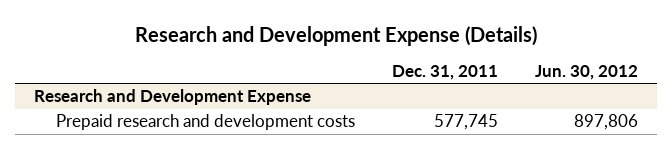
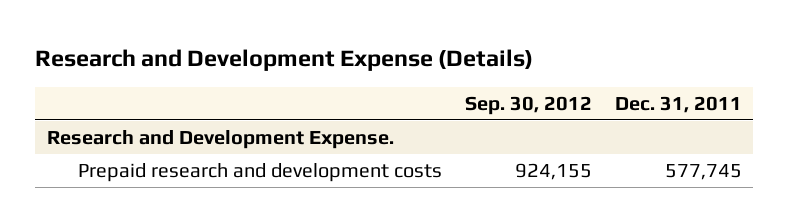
- | Dec. 31, 2011 | Jun. 30, 2012
+ | Sep. 30, 2012 | Dec. 31, 2011
- Research and Development Expense
+ Research and Development Expense.

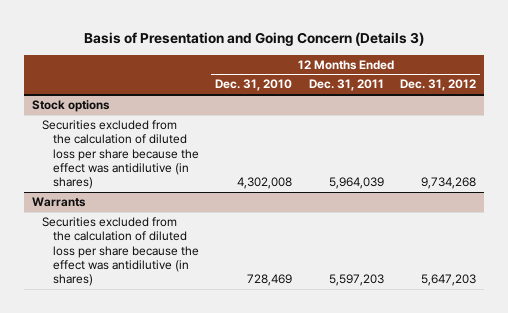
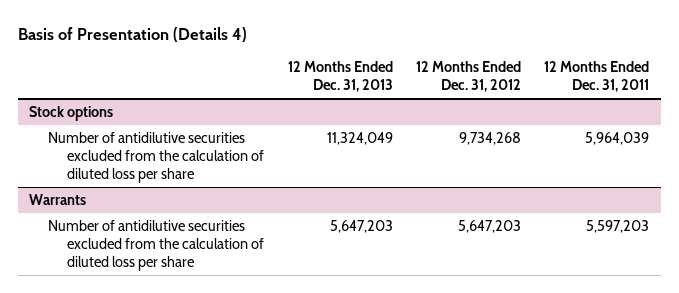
- Basis of Presentation and Going Concern (Details 3)
+ Basis of Presentation (Details 4)
- | 12 Months Ended Dec. 31, 2010 | 12 Months Ended Dec. 31, 2011 | 12 Months Ended Dec. 31, 2012
+ | 12 Months Ended Dec. 31, 2013 | 12 Months Ended Dec. 31, 2012 | 12 Months Ended Dec. 31, 2011
@ Stock options
- Securities excluded from the calculation of diluted loss per share because the effect was antidilutive (in shares) | 4,302,008 | 5,964,039 | 9,734,268
+ Number of antidilutive securities excluded from the calculation of diluted loss per share | 11,324,049 | 9,734,268 | 5,964,039
@ Warrants
- Securities excluded from the calculation of diluted loss per share because the effect was antidilutive (in shares) | 728,469 | 5,597,203 | 5,647,203
+ Number of antidilutive securities excluded from the calculation of diluted loss per share | 5,647,203 | 5,647,203 | 5,597,203

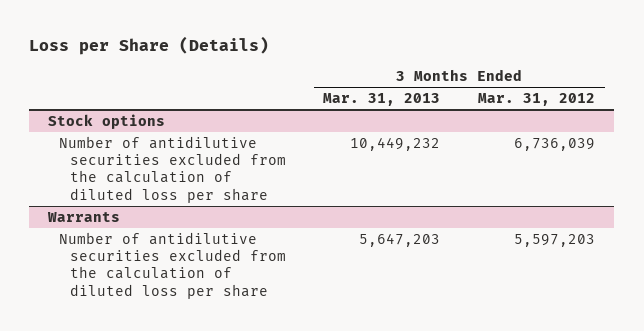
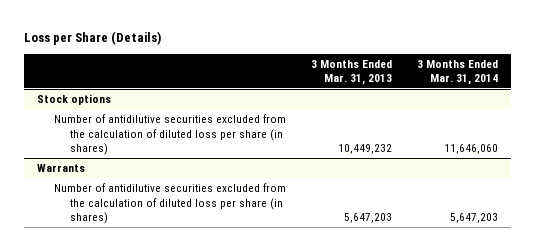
- | 3 Months Ended Mar. 31, 2013 | 3 Months Ended Mar. 31, 2012
+ | 3 Months Ended Mar. 31, 2013 | 3 Months Ended Mar. 31, 2014
@ Stock options
- Number of antidilutive securities excluded from the calculation of diluted loss per share | 10,449,232 | 6,736,039
+ Number of antidilutive securities excluded from the calculation of diluted loss per share (in shares) | 10,449,232 | 11,646,060
@ Warrants
- Number of antidilutive securities excluded from the calculation of diluted loss per share | 5,647,203 | 5,597,203
+ Number of antidilutive securities excluded from the calculation of diluted loss per share (in shares) | 5,647,203 | 5,647,203

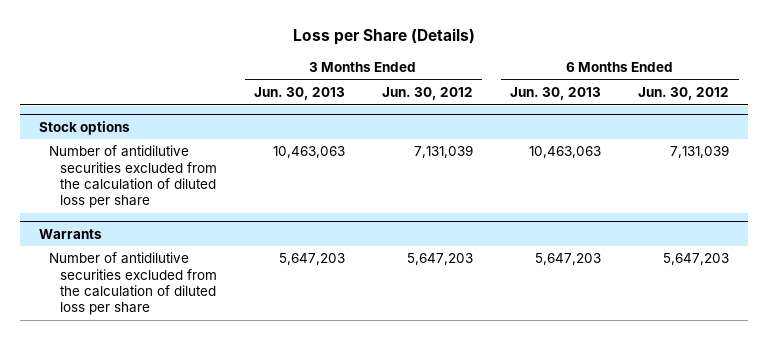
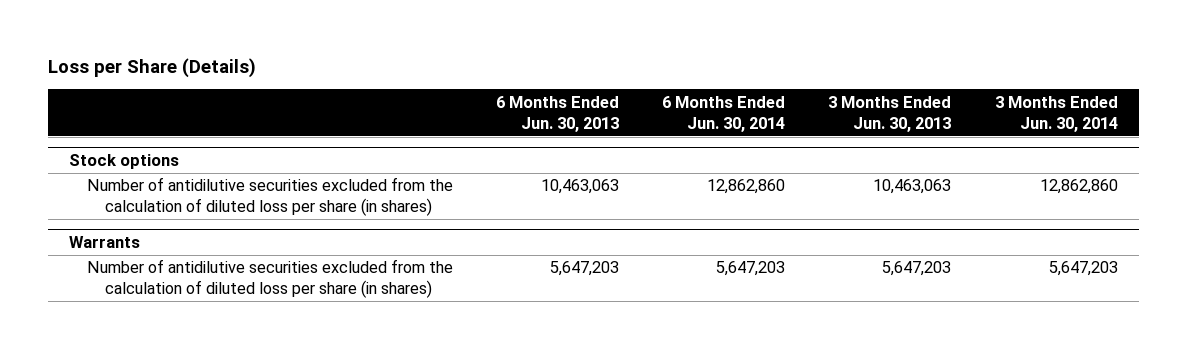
- | 3 Months Ended Jun. 30, 2013 | 3 Months Ended Jun. 30, 2012 | 6 Months Ended Jun. 30, 2013 | 6 Months Ended Jun. 30, 2012
+ | 6 Months Ended Jun. 30, 2013 | 6 Months Ended Jun. 30, 2014 | 3 Months Ended Jun. 30, 2013 | 3 Months Ended Jun. 30, 2014
@ Stock options
- Number of antidilutive securities excluded from the calculation of diluted loss per share | 10,463,063 | 7,131,039 | 10,463,063 | 7,131,039
+ Number of antidilutive securities excluded from the calculation of diluted loss per share (in shares) | 10,463,063 | 12,862,860 | 10,463,063 | 12,862,860
@ Warrants
- Number of antidilutive securities excluded from the calculation of diluted loss per share | 5,647,203 | 5,647,203 | 5,647,203 | 5,647,203
+ Number of antidilutive securities excluded from the calculation of diluted loss per share (in shares) | 5,647,203 | 5,647,203 | 5,647,203 | 5,647,203

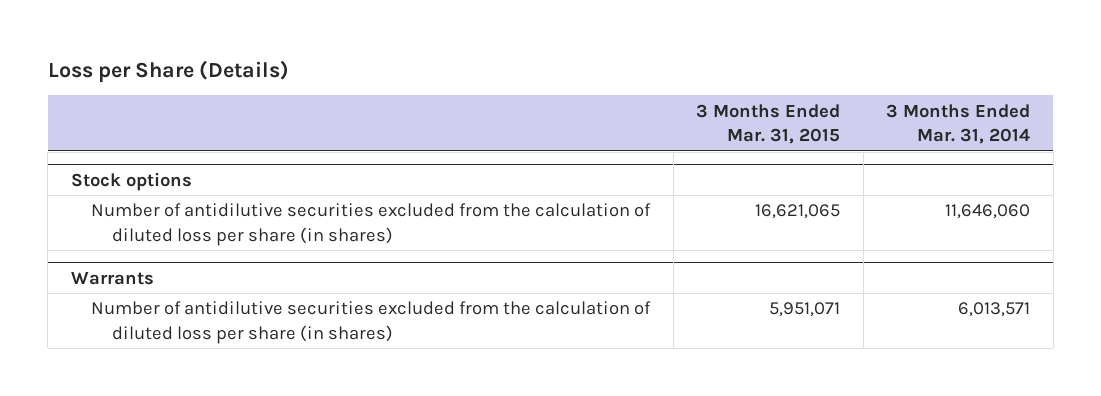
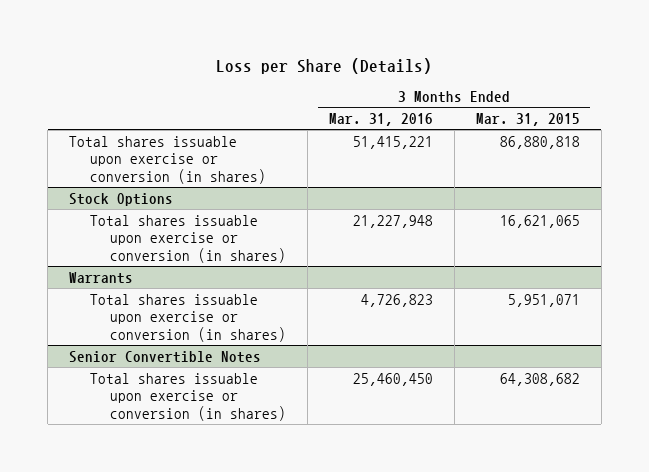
- | 3 Months Ended Mar. 31, 2015 | 3 Months Ended Mar. 31, 2014
+ | 3 Months Ended Mar. 31, 2016 | 3 Months Ended Mar. 31, 2015
- Stock options
- Number of antidilutive securities excluded from the calculation of diluted loss per share (in shares) | 16,621,065 | 11,646,060
+ Total shares issuable upon exercise or conversion (in shares) | 51,415,221 | 86,880,818
+ Stock Options
+ Total shares issuable upon exercise or conversion (in shares) | 21,227,948 | 16,621,065
@ Warrants
- Number of antidilutive securities excluded from the calculation of diluted loss per share (in shares) | 5,951,071 | 6,013,571
+ Total shares issuable upon exercise or conversion (in shares) | 4,726,823 | 5,951,071
+ Senior Convertible Notes
+ Total shares issuable upon exercise or conversion (in shares) | 25,460,450 | 64,308,682

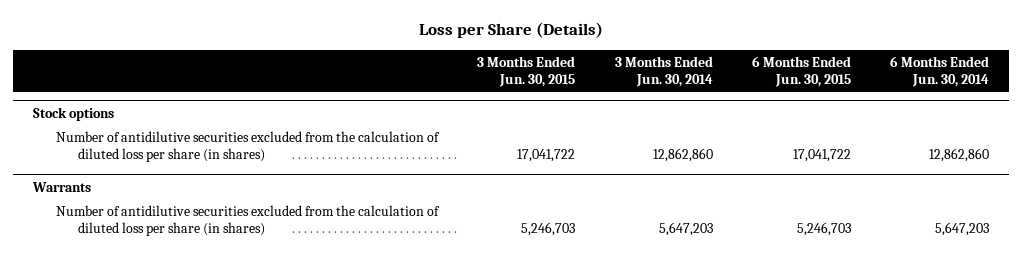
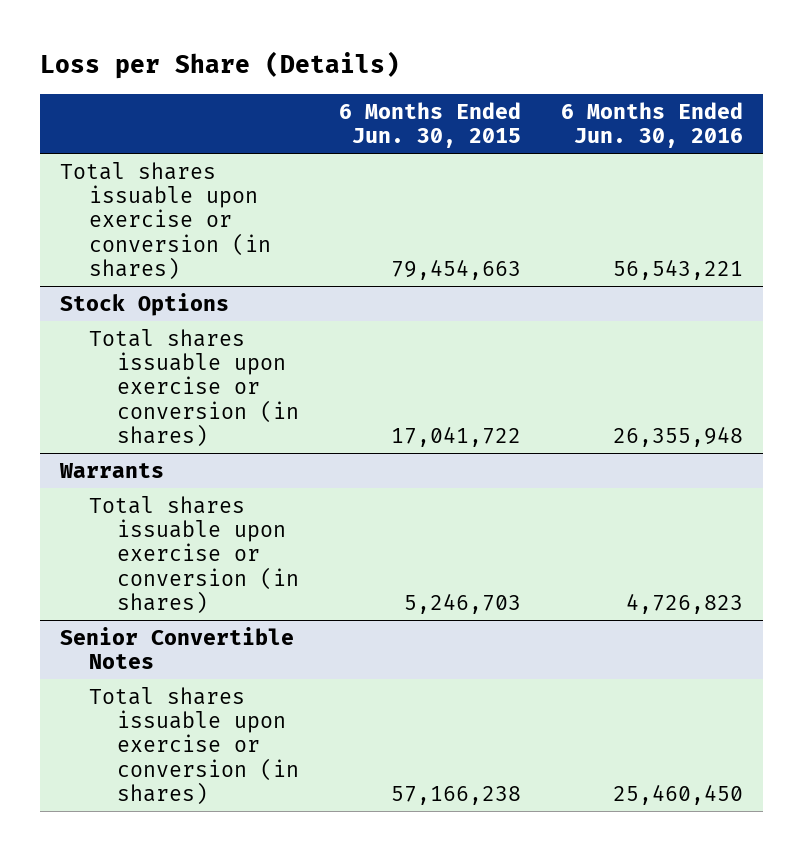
- | 3 Months Ended Jun. 30, 2015 | 3 Months Ended Jun. 30, 2014 | 6 Months Ended Jun. 30, 2015 | 6 Months Ended Jun. 30, 2014
+ | 6 Months Ended Jun. 30, 2015 | 6 Months Ended Jun. 30, 2016
- Stock options
- Number of antidilutive securities excluded from the calculation of diluted loss per share (in shares) | 17,041,722 | 12,862,860 | 17,041,722 | 12,862,860
+ Total shares issuable upon exercise or conversion (in shares) | 79,454,663 | 56,543,221
+ Stock Options
+ Total shares issuable upon exercise or conversion (in shares) | 17,041,722 | 26,355,948
@ Warrants
- Number of antidilutive securities excluded from the calculation of diluted loss per share (in shares) | 5,246,703 | 5,647,203 | 5,246,703 | 5,647,203
+ Total shares issuable upon exercise or conversion (in shares) | 5,246,703 | 4,726,823
+ Senior Convertible Notes
+ Total shares issuable upon exercise or conversion (in shares) | 57,166,238 | 25,460,450

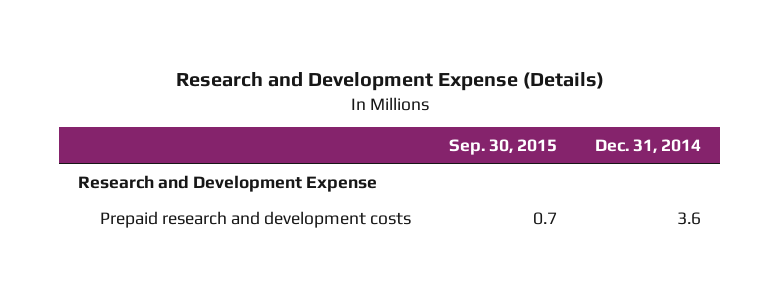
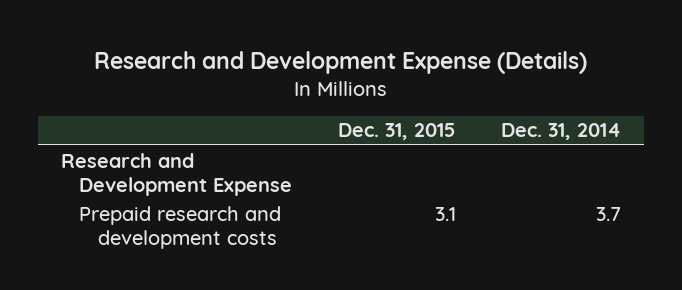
- | Sep. 30, 2015 | Dec. 31, 2014
+ | Dec. 31, 2015 | Dec. 31, 2014
- Prepaid research and development costs | 0.7 | 3.6
+ Prepaid research and development costs | 3.1 | 3.7

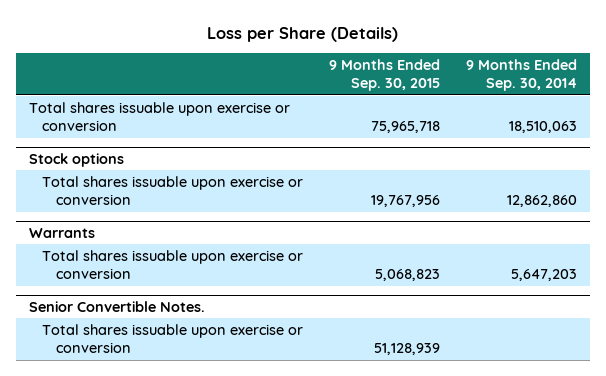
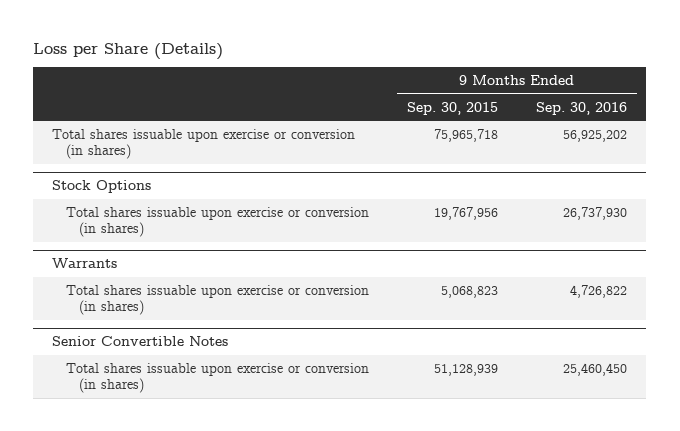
- | 9 Months Ended Sep. 30, 2015 | 9 Months Ended Sep. 30, 2014
+ | 9 Months Ended Sep. 30, 2015 | 9 Months Ended Sep. 30, 2016
- Total shares issuable upon exercise or conversion | 75,965,718 | 18,510,063
- Stock options
- Total shares issuable upon exercise or conversion | 19,767,956 | 12,862,860
+ Total shares issuable upon exercise or conversion (in shares) | 75,965,718 | 56,925,202
+ Stock Options
+ Total shares issuable upon exercise or conversion (in shares) | 19,767,956 | 26,737,930
@ Warrants
- Total shares issuable upon exercise or conversion | 5,068,823 | 5,647,203
- Senior Convertible Notes.
- Total shares issuable upon exercise or conversion | 51,128,939 |
@ Warrants
+ Total shares issuable upon exercise or conversion (in shares) | 5,068,823 | 4,726,822
+ Senior Convertible Notes
+ Total shares issuable upon exercise or conversion (in shares) | 51,128,939 | 25,460,450

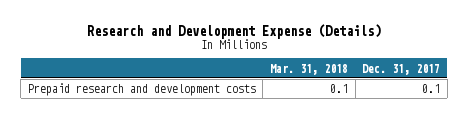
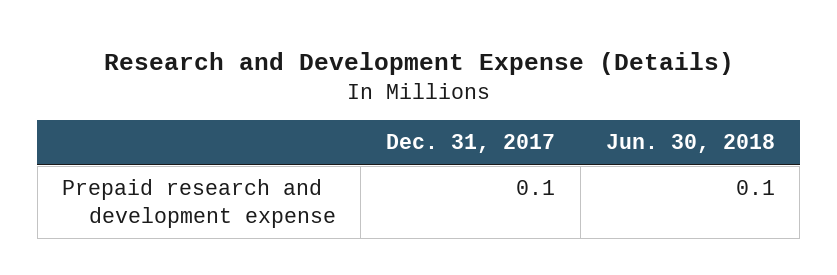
- | Mar. 31, 2018 | Dec. 31, 2017
+ | Dec. 31, 2017 | Jun. 30, 2018
- Prepaid research and development costs | 0.1 | 0.1
+ Prepaid research and development expense | 0.1 | 0.1

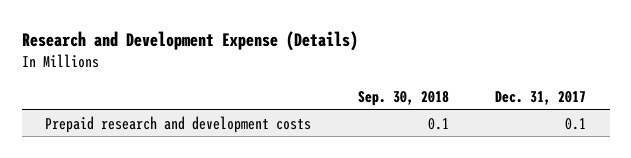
- | Dec. 31, 2017 | Jun. 30, 2018
+ | Sep. 30, 2018 | Dec. 31, 2017
- Prepaid research and development expense | 0.1 | 0.1
+ Prepaid research and development costs | 0.1 | 0.1

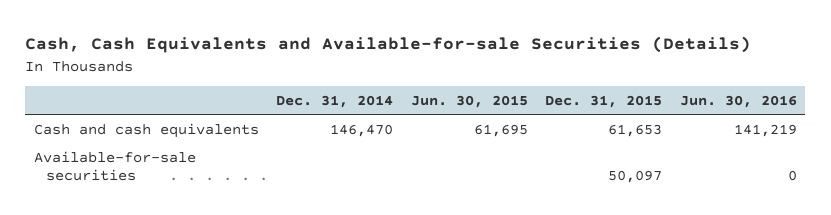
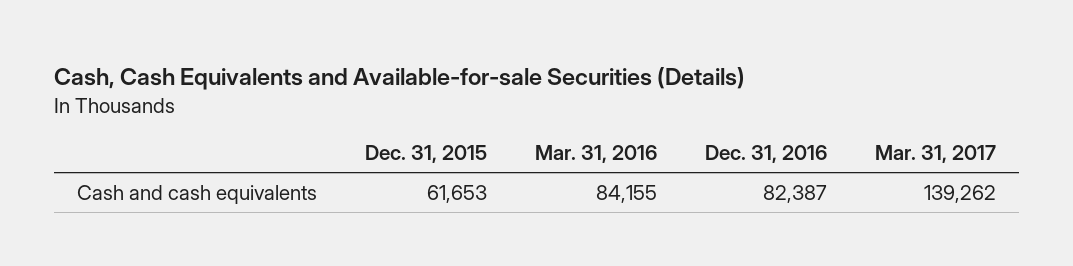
- | Dec. 31, 2014 | Jun. 30, 2015 | Dec. 31, 2015 | Jun. 30, 2016
+ | Dec. 31, 2015 | Mar. 31, 2016 | Dec. 31, 2016 | Mar. 31, 2017
- Available-for-sale securities | | | 50,097 | 0

